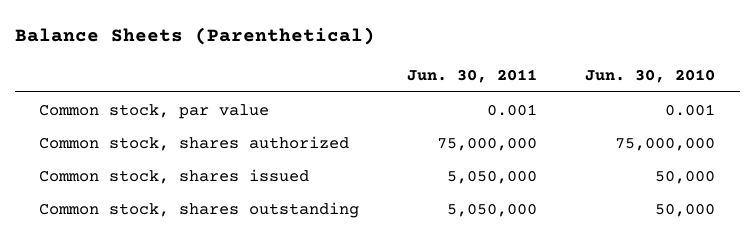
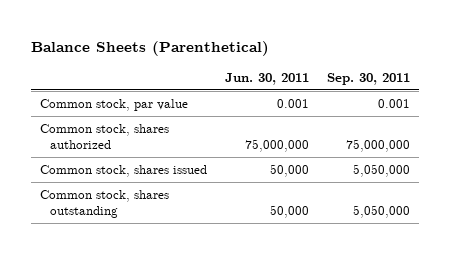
- | Jun. 30, 2011 | Jun. 30, 2010
+ | Jun. 30, 2011 | Sep. 30, 2011
- Common stock, shares issued | 5,050,000 | 50,000
- Common stock, shares outstanding | 5,050,000 | 50,000
+ Common stock, shares issued | 50,000 | 5,050,000
+ Common stock, shares outstanding | 50,000 | 5,050,000

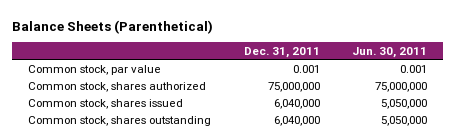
- | Jun. 30, 2011 | Sep. 30, 2011
+ | Dec. 31, 2011 | Jun. 30, 2011
- Common stock, shares issued | 50,000 | 5,050,000
- Common stock, shares outstanding | 50,000 | 5,050,000
+ Common stock, shares issued | 6,040,000 | 5,050,000
+ Common stock, shares outstanding | 6,040,000 | 5,050,000

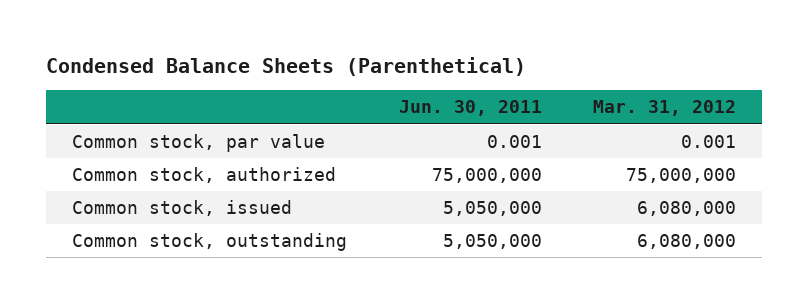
- Balance Sheets (Parenthetical)
+ Condensed Balance Sheets (Parenthetical)
- | Dec. 31, 2011 | Jun. 30, 2011
+ | Jun. 30, 2011 | Mar. 31, 2012
- Common stock, shares authorized | 75,000,000 | 75,000,000
- Common stock, shares issued | 6,040,000 | 5,050,000
- Common stock, shares outstanding | 6,040,000 | 5,050,000
+ Common stock, authorized | 75,000,000 | 75,000,000
+ Common stock, issued | 5,050,000 | 6,080,000
+ Common stock, outstanding | 5,050,000 | 6,080,000

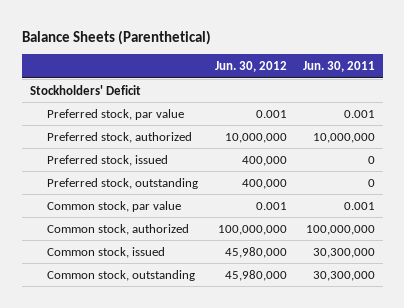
- Condensed Balance Sheets (Parenthetical)
+ Balance Sheets (Parenthetical)
- | Jun. 30, 2011 | Mar. 31, 2012
+ | Jun. 30, 2012 | Jun. 30, 2011
+ Stockholders' Deficit
+ Preferred stock, par value | 0.001 | 0.001
+ Preferred stock, authorized | 10,000,000 | 10,000,000
+ Preferred stock, issued | 400,000 | 0
+ Preferred stock, outstanding | 400,000 | 0
- Common stock, authorized | 75,000,000 | 75,000,000
- Common stock, issued | 5,050,000 | 6,080,000
- Common stock, outstanding | 5,050,000 | 6,080,000
+ Common stock, authorized | 100,000,000 | 100,000,000
+ Common stock, issued | 45,980,000 | 30,300,000
+ Common stock, outstanding | 45,980,000 | 30,300,000

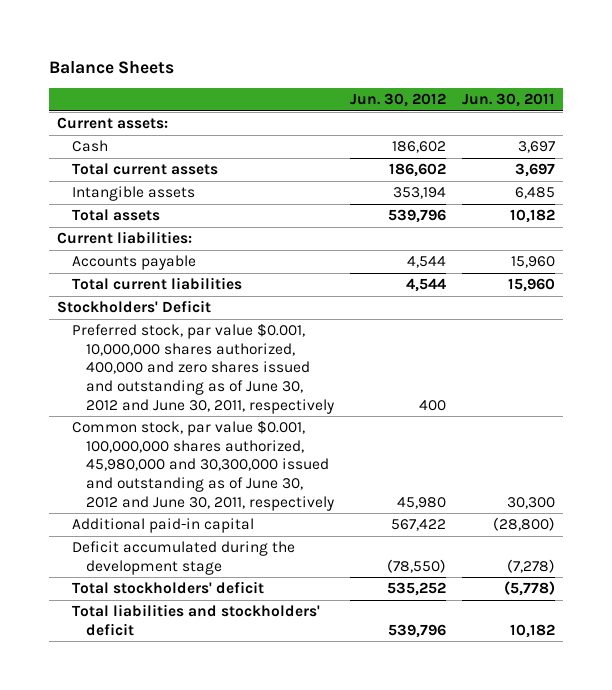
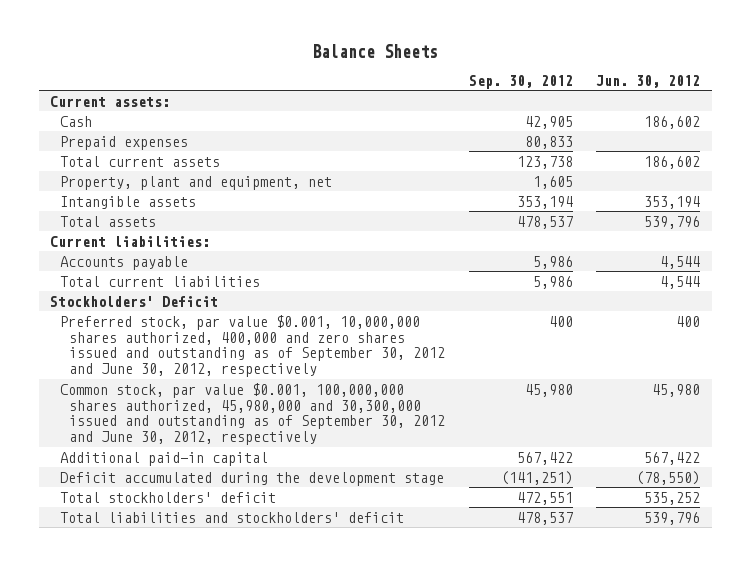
- | Jun. 30, 2012 | Jun. 30, 2011
+ | Sep. 30, 2012 | Jun. 30, 2012
+ Prepaid expenses | 80,833 |
+ Property, plant and equipment, net | 1,605 |
- Preferred stock, par value $0.001, 10,000,000 shares authorized, 400,000 and zero shares issued and outstanding as of June 30, 2012 and June 30, 2011, respectively | 400 |
- Common stock, par value $0.001, 100,000,000 shares authorized, 45,980,000 and 30,300,000 issued and outstanding as of June 30, 2012 and June 30, 2011, respectively | 45,980 | 30,300
+ Preferred stock, par value $0.001, 10,000,000 shares authorized, 400,000 and zero shares issued and outstanding as of September 30, 2012 and June 30, 2012, respectively | 400 | 400
+ Common stock, par value $0.001, 100,000,000 shares authorized, 45,980,000 and 30,300,000 issued and outstanding as of September 30, 2012 and June 30, 2012, respectively | 45,980 | 45,980

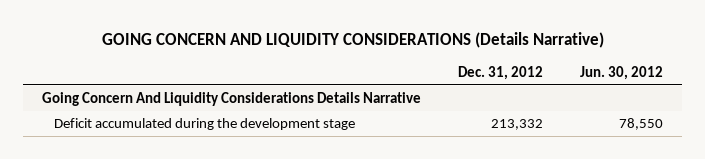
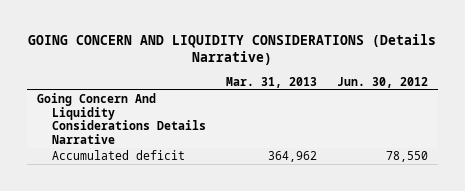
- | Dec. 31, 2012 | Jun. 30, 2012
+ | Mar. 31, 2013 | Jun. 30, 2012
- Deficit accumulated during the development stage | 213,332 | 78,550
+ Accumulated deficit | 364,962 | 78,550

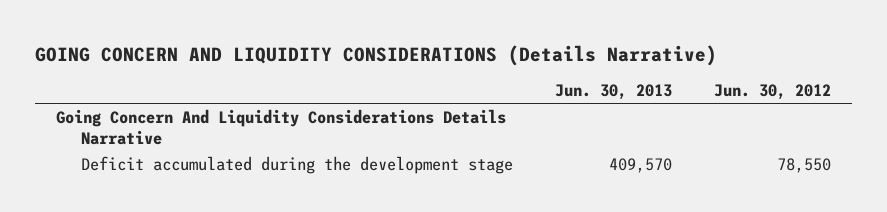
- | Mar. 31, 2013 | Jun. 30, 2012
+ | Jun. 30, 2013 | Jun. 30, 2012
- Accumulated deficit | 364,962 | 78,550
+ Deficit accumulated during the development stage | 409,570 | 78,550

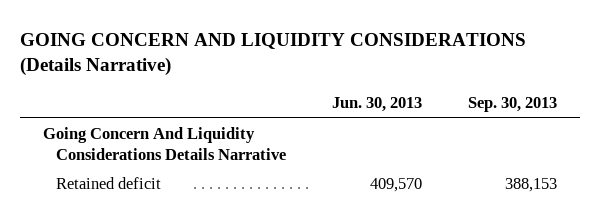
- | Jun. 30, 2013 | Jun. 30, 2012
+ | Jun. 30, 2013 | Sep. 30, 2013
- Deficit accumulated during the development stage | 409,570 | 78,550
+ Retained deficit | 409,570 | 388,153

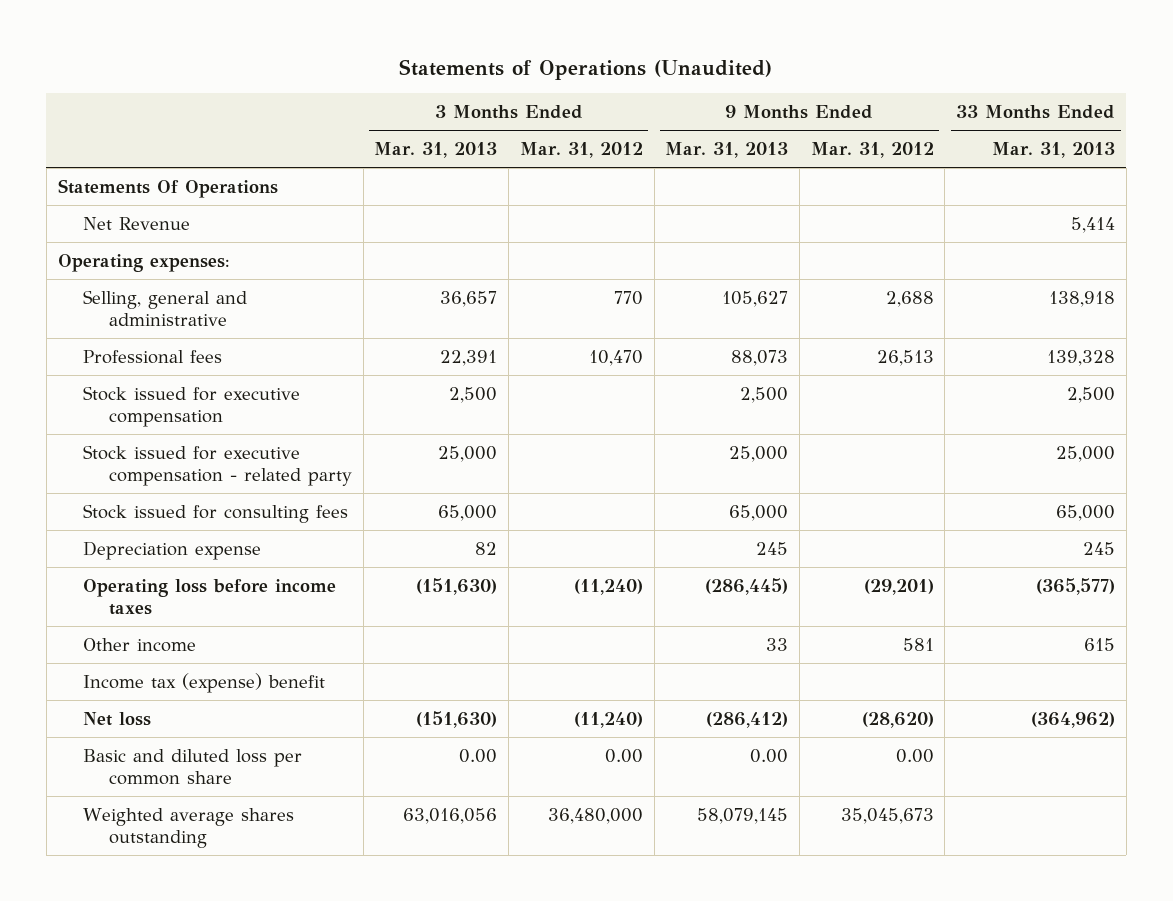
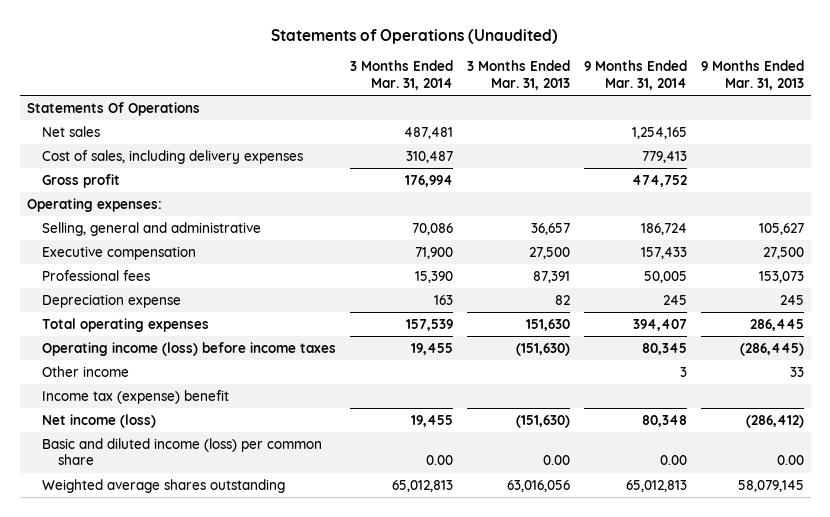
- | 3 Months Ended Mar. 31, 2013 | 3 Months Ended Mar. 31, 2012 | 9 Months Ended Mar. 31, 2013 | 9 Months Ended Mar. 31, 2012 | 33 Months Ended Mar. 31, 2013
+ | 3 Months Ended Mar. 31, 2014 | 3 Months Ended Mar. 31, 2013 | 9 Months Ended Mar. 31, 2014 | 9 Months Ended Mar. 31, 2013
- Net Revenue | | | | | 5,414
+ Net sales | 487,481 | | 1,254,165 |
+ Cost of sales, including delivery expenses | 310,487 | | 779,413 |
+ Gross profit | 176,994 | | 474,752 |
- Professional fees | 22,391 | 10,470 | 88,073 | 26,513 | 139,328
- Stock issued for executive compensation | 2,500 | | 2,500 | | 2,500
- Stock issued for executive compensation - related party | 25,000 | | 25,000 | | 25,000
- Stock issued for consulting fees | 65,000 | | 65,000 | | 65,000
+ Executive compensation | 71,900 | 27,500 | 157,433 | 27,500
+ Professional fees | 15,390 | 87,391 | 50,005 | 153,073
- Operating loss before income taxes | (151,630) | (11,240) | (286,445) | (29,201) | (365,577)
+ Total operating expenses | 157,539 | 151,630 | 394,407 | 286,445
+ Operating income (loss) before income taxes | 19,455 | (151,630) | 80,345 | (286,445)
- Net loss | (151,630) | (11,240) | (286,412) | (28,620) | (364,962)
- Basic and diluted loss per common share | 0.00 | 0.00 | 0.00 | 0.00 |
+ Net income (loss) | 19,455 | (151,630) | 80,348 | (286,412)
+ Basic and diluted income (loss) per common share | 0.00 | 0.00 | 0.00 | 0.00

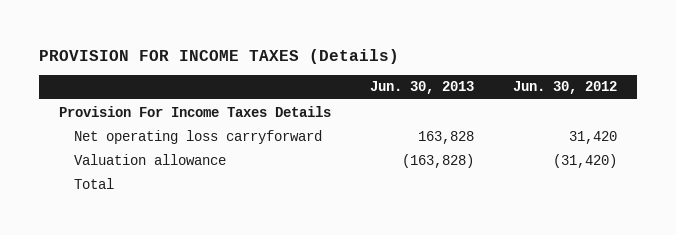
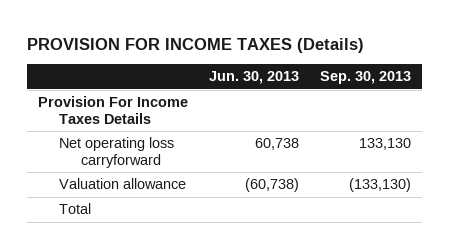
- | Jun. 30, 2013 | Jun. 30, 2012
+ | Jun. 30, 2013 | Sep. 30, 2013
- Net operating loss carryforward | 163,828 | 31,420
- Valuation allowance | (163,828) | (31,420)
+ Net operating loss carryforward | 60,738 | 133,130
+ Valuation allowance | (60,738) | (133,130)

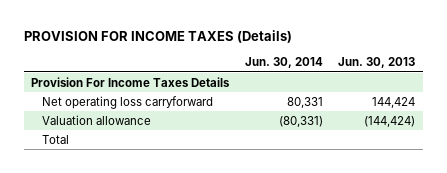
- | Jun. 30, 2013 | Sep. 30, 2013
+ | Jun. 30, 2014 | Jun. 30, 2013
- Net operating loss carryforward | 60,738 | 133,130
- Valuation allowance | (60,738) | (133,130)
+ Net operating loss carryforward | 80,331 | 144,424
+ Valuation allowance | (80,331) | (144,424)

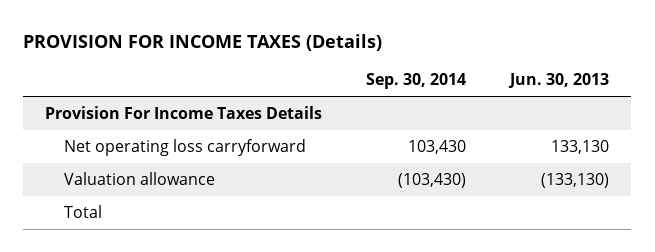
- | Jun. 30, 2014 | Jun. 30, 2013
+ | Sep. 30, 2014 | Jun. 30, 2013
- Net operating loss carryforward | 80,331 | 144,424
- Valuation allowance | (80,331) | (144,424)
+ Net operating loss carryforward | 103,430 | 133,130
+ Valuation allowance | (103,430) | (133,130)

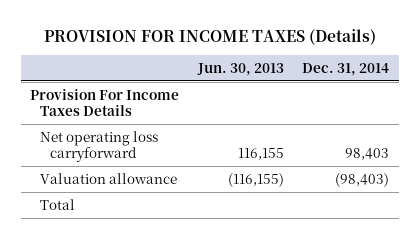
- | Sep. 30, 2014 | Jun. 30, 2013
+ | Jun. 30, 2013 | Dec. 31, 2014
- Net operating loss carryforward | 103,430 | 133,130
- Valuation allowance | (103,430) | (133,130)
+ Net operating loss carryforward | 116,155 | 98,403
+ Valuation allowance | (116,155) | (98,403)

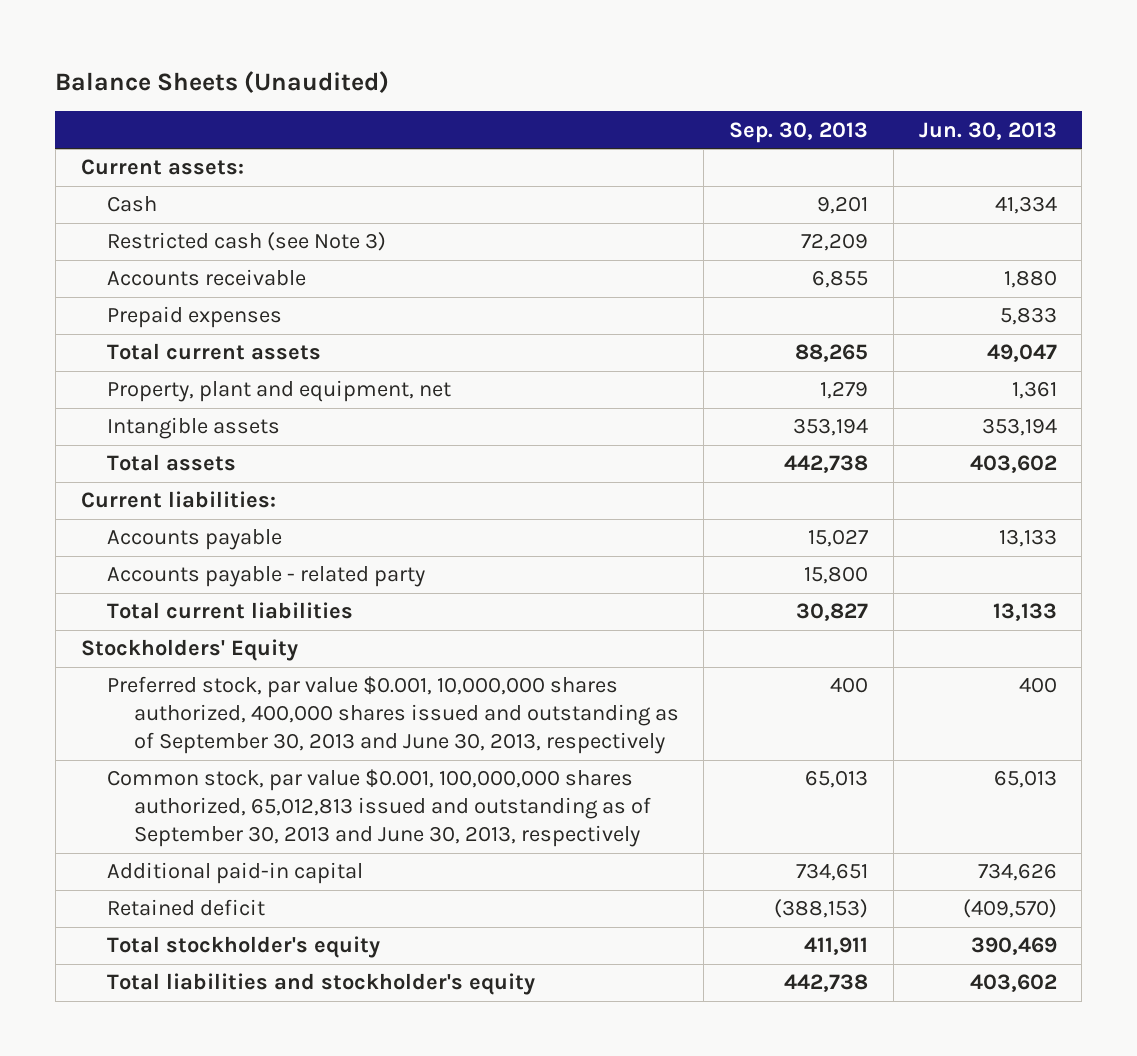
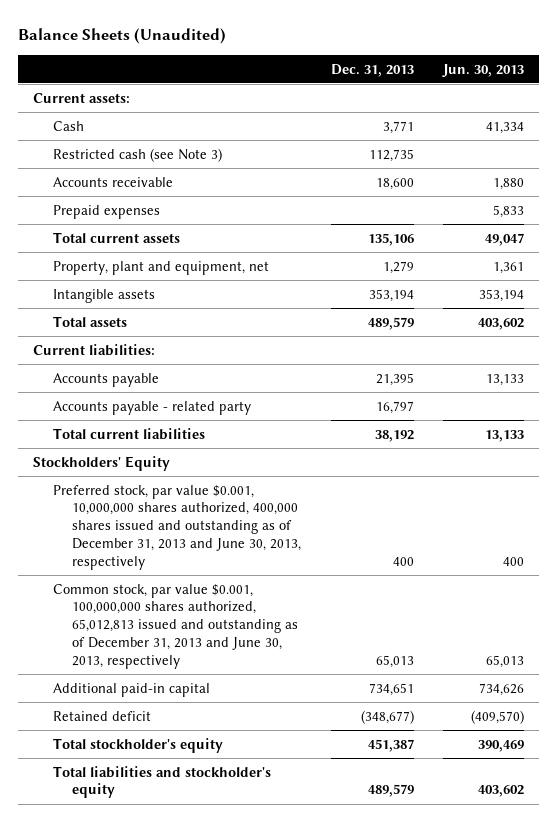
- | Sep. 30, 2013 | Jun. 30, 2013
+ | Dec. 31, 2013 | Jun. 30, 2013
- Preferred stock, par value $0.001, 10,000,000 shares authorized, 400,000 shares issued and outstanding as of September 30, 2013 and June 30, 2013, respectively | 400 | 400
- Common stock, par value $0.001, 100,000,000 shares authorized, 65,012,813 issued and outstanding as of September 30, 2013 and June 30, 2013, respectively | 65,013 | 65,013
+ Preferred stock, par value $0.001, 10,000,000 shares authorized, 400,000 shares issued and outstanding as of December 31, 2013 and June 30, 2013, respectively | 400 | 400
+ Common stock, par value $0.001, 100,000,000 shares authorized, 65,012,813 issued and outstanding as of December 31, 2013 and June 30, 2013, respectively | 65,013 | 65,013

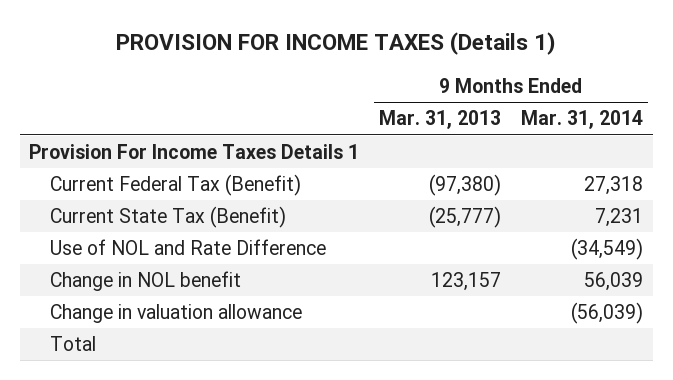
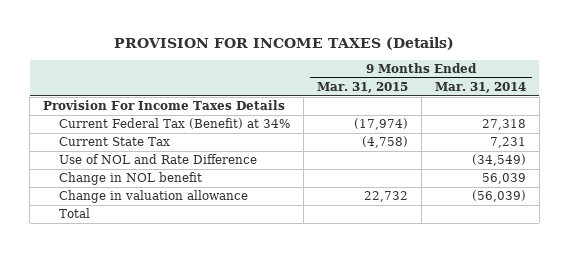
- PROVISION FOR INCOME TAXES (Details 1)
+ PROVISION FOR INCOME TAXES (Details)
- | 9 Months Ended Mar. 31, 2013 | 9 Months Ended Mar. 31, 2014
+ | 9 Months Ended Mar. 31, 2015 | 9 Months Ended Mar. 31, 2014
- Provision For Income Taxes Details 1
- Current Federal Tax (Benefit) | (97,380) | 27,318
- Current State Tax (Benefit) | (25,777) | 7,231
+ Provision For Income Taxes Details
+ Current Federal Tax (Benefit) at 34% | (17,974) | 27,318
+ Current State Tax | (4,758) | 7,231

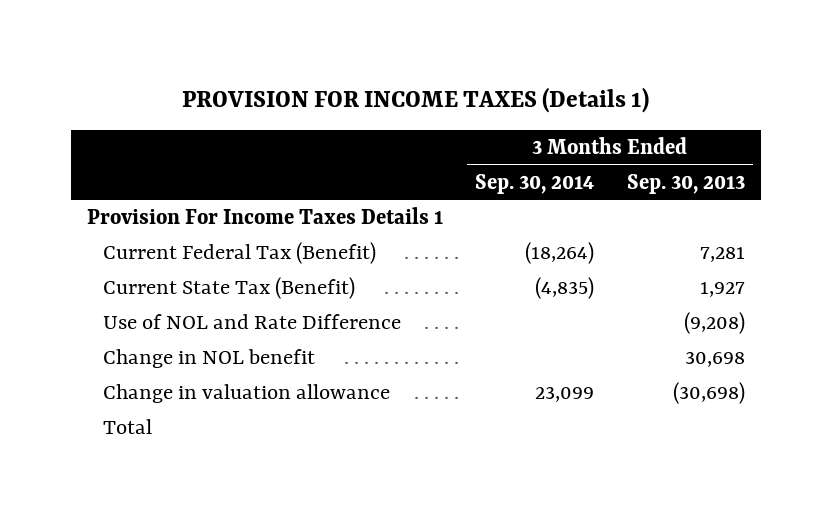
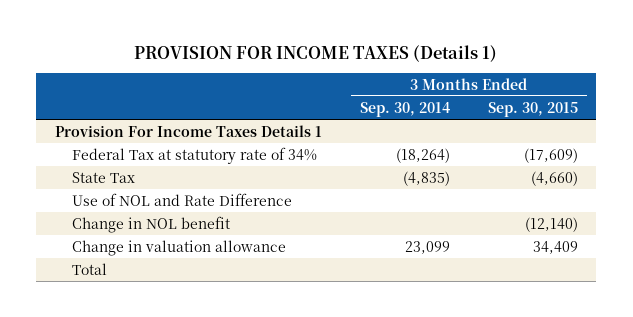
- | 3 Months Ended Sep. 30, 2014 | 3 Months Ended Sep. 30, 2013
+ | 3 Months Ended Sep. 30, 2014 | 3 Months Ended Sep. 30, 2015
- Current Federal Tax (Benefit) | (18,264) | 7,281
- Current State Tax (Benefit) | (4,835) | 1,927
+ Federal Tax at statutory rate of 34% | (18,264) | (17,609)
+ State Tax | (4,835) | (4,660)

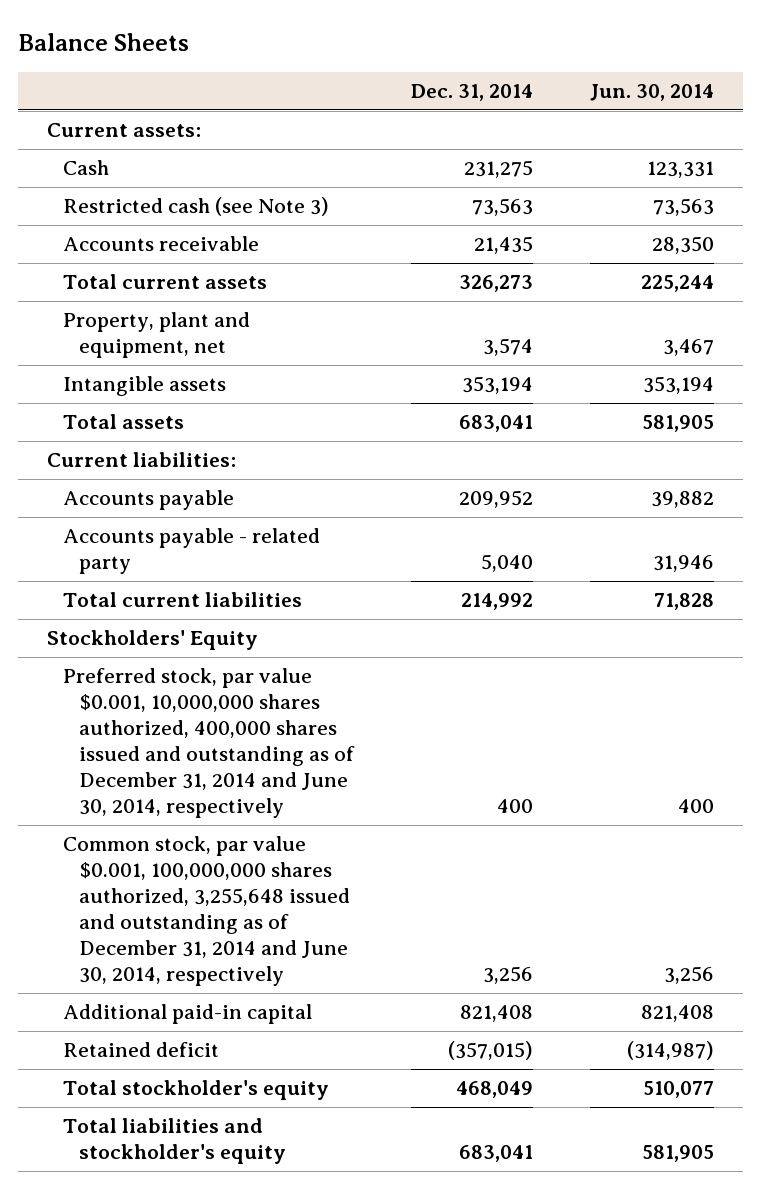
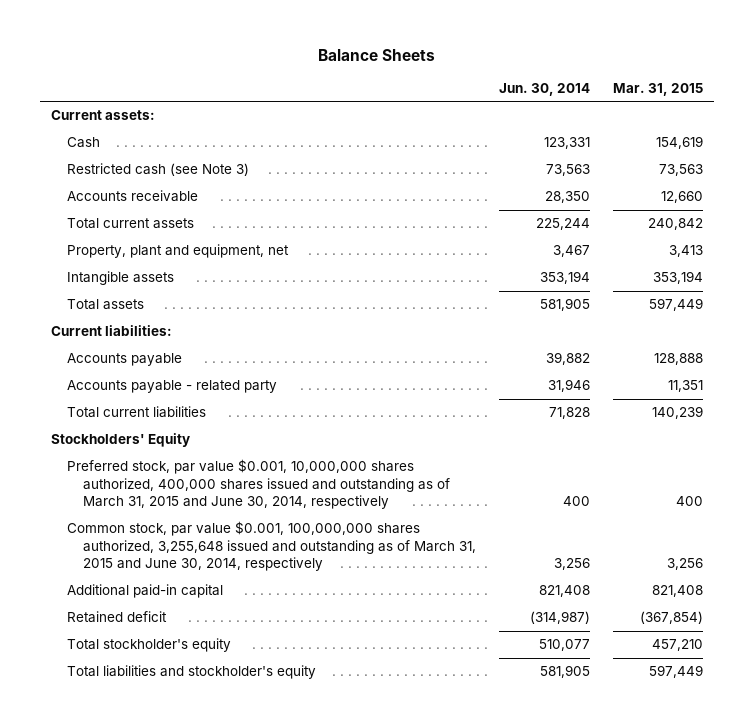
- | Dec. 31, 2014 | Jun. 30, 2014
+ | Jun. 30, 2014 | Mar. 31, 2015
- Preferred stock, par value $0.001, 10,000,000 shares authorized, 400,000 shares issued and outstanding as of December 31, 2014 and June 30, 2014, respectively | 400 | 400
- Common stock, par value $0.001, 100,000,000 shares authorized, 3,255,648 issued and outstanding as of December 31, 2014 and June 30, 2014, respectively | 3,256 | 3,256
+ Preferred stock, par value $0.001, 10,000,000 shares authorized, 400,000 shares issued and outstanding as of March 31, 2015 and June 30, 2014, respectively | 400 | 400
+ Common stock, par value $0.001, 100,000,000 shares authorized, 3,255,648 issued and outstanding as of March 31, 2015 and June 30, 2014, respectively | 3,256 | 3,256

